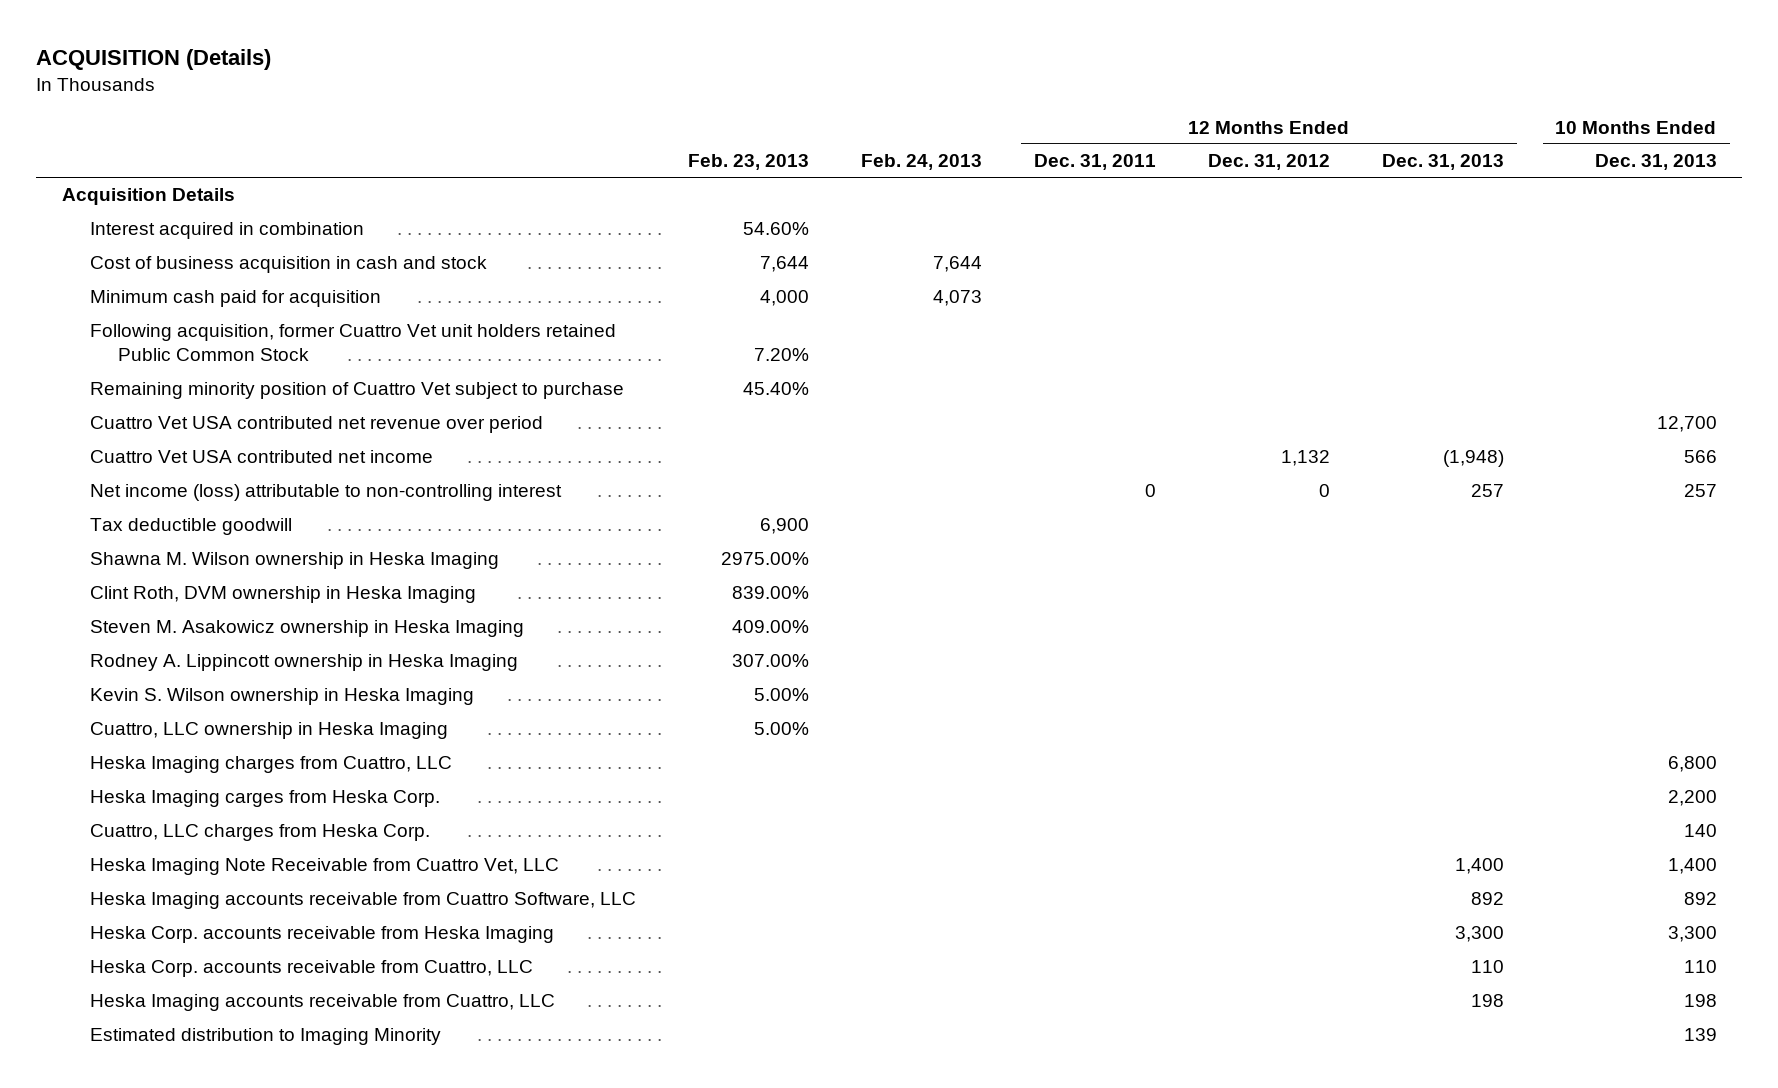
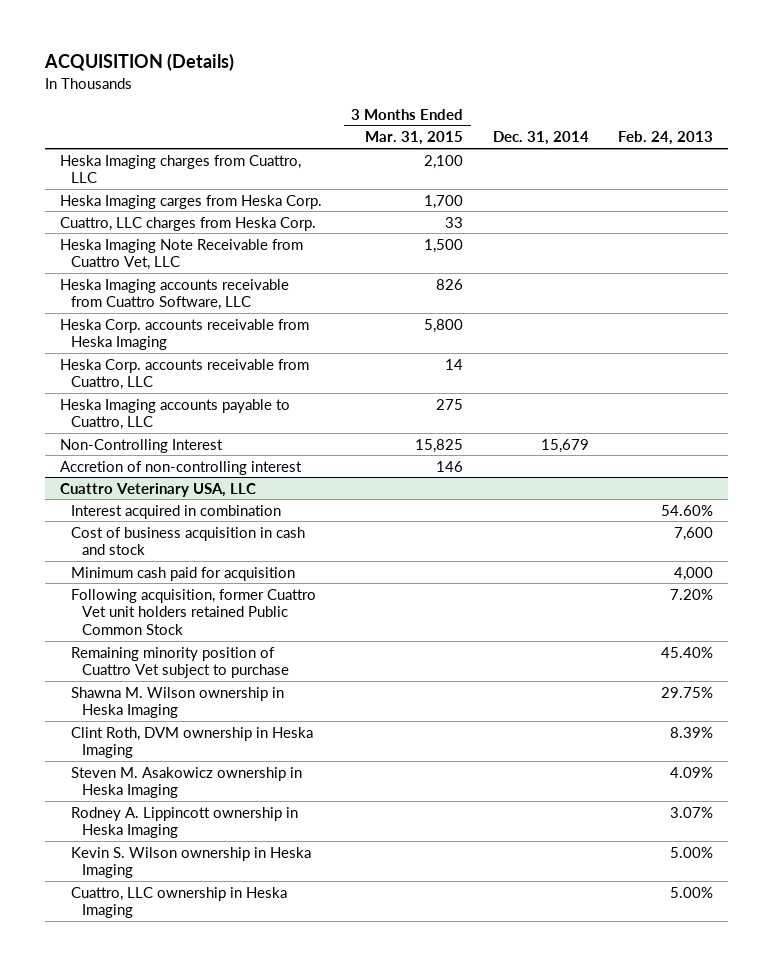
- | Feb. 23, 2013 | Feb. 24, 2013 | 12 Months Ended Dec. 31, 2011 | 12 Months Ended Dec. 31, 2012 | 12 Months Ended Dec. 31, 2013 | 10 Months Ended Dec. 31, 2013
+ | 3 Months Ended Mar. 31, 2015 | Dec. 31, 2014 | Feb. 24, 2013
- Acquisition Details
- Interest acquired in combination | 54.60% | | | | |
- Cost of business acquisition in cash and stock | 7,644 | 7,644 | | | |
- Minimum cash paid for acquisition | 4,000 | 4,073 | | | |
- Following acquisition, former Cuattro Vet unit holders retained Public Common Stock | 7.20% | | | | |
- Remaining minority position of Cuattro Vet subject to purchase | 45.40% | | | | |
- Cuattro Vet USA contributed net revenue over period | | | | | | 12,700
- Cuattro Vet USA contributed net income | | | | 1,132 | (1,948) | 566
- Net income (loss) attributable to non-controlling interest | | | 0 | 0 | 257 | 257
- Tax deductible goodwill | 6,900 | | | | |
- Shawna M. Wilson ownership in Heska Imaging | 2975.00% | | | | |
- Clint Roth, DVM ownership in Heska Imaging | 839.00% | | | | |
- Steven M. Asakowicz ownership in Heska Imaging | 409.00% | | | | |
- Rodney A. Lippincott ownership in Heska Imaging | 307.00% | | | | |
- Kevin S. Wilson ownership in Heska Imaging | 5.00% | | | | |
- Cuattro, LLC ownership in Heska Imaging | 5.00% | | | | |
- Heska Imaging accounts receivable from Cuattro, LLC | | | | | 198 | 198
- Estimated distribution to Imaging Minority | | | | | | 139
+ Heska Imaging accounts payable to Cuattro, LLC | 275 | |
+ Non-Controlling Interest | 15,825 | 15,679 |
+ Accretion of non-controlling interest | 146 | |
+ Cuattro Veterinary USA, LLC
+ Interest acquired in combination | | | 54.60%
+ Cost of business acquisition in cash and stock | | | 7,600
+ Minimum cash paid for acquisition | | | 4,000
+ Following acquisition, former Cuattro Vet unit holders retained Public Common Stock | | | 7.20%
+ Remaining minority position of Cuattro Vet subject to purchase | | | 45.40%
+ Shawna M. Wilson ownership in Heska Imaging | | | 29.75%
+ Clint Roth, DVM ownership in Heska Imaging | | | 8.39%
+ Steven M. Asakowicz ownership in Heska Imaging | | | 4.09%
+ Rodney A. Lippincott ownership in Heska Imaging | | | 3.07%
+ Kevin S. Wilson ownership in Heska Imaging | | | 5.00%
+ Cuattro, LLC ownership in Heska Imaging | | | 5.00%

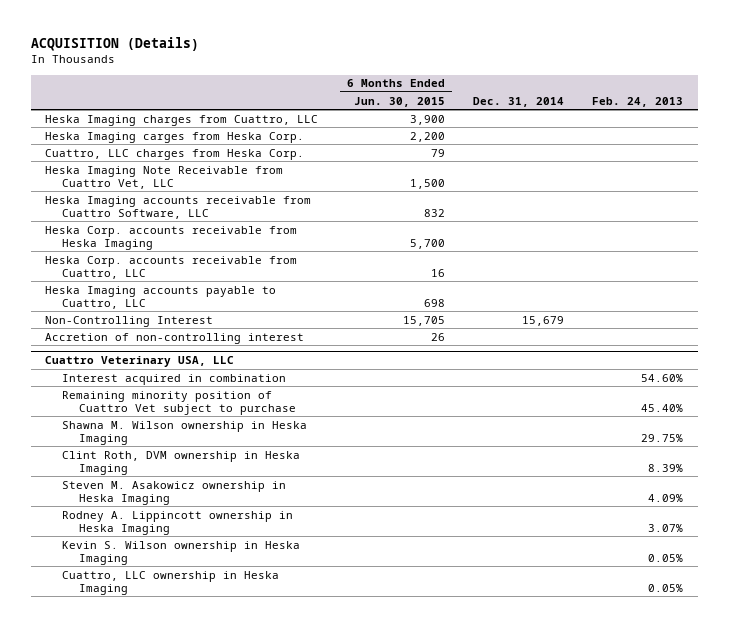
- | 3 Months Ended Mar. 31, 2015 | Dec. 31, 2014 | Feb. 24, 2013
+ | 6 Months Ended Jun. 30, 2015 | Dec. 31, 2014 | Feb. 24, 2013
@ Cuattro Veterinary USA, LLC
- Cost of business acquisition in cash and stock | | | 7,600
- Minimum cash paid for acquisition | | | 4,000
- Following acquisition, former Cuattro Vet unit holders retained Public Common Stock | | | 7.20%
- Kevin S. Wilson ownership in Heska Imaging | | | 5.00%
- Cuattro, LLC ownership in Heska Imaging | | | 5.00%
+ Kevin S. Wilson ownership in Heska Imaging | | | 0.05%
+ Cuattro, LLC ownership in Heska Imaging | | | 0.05%

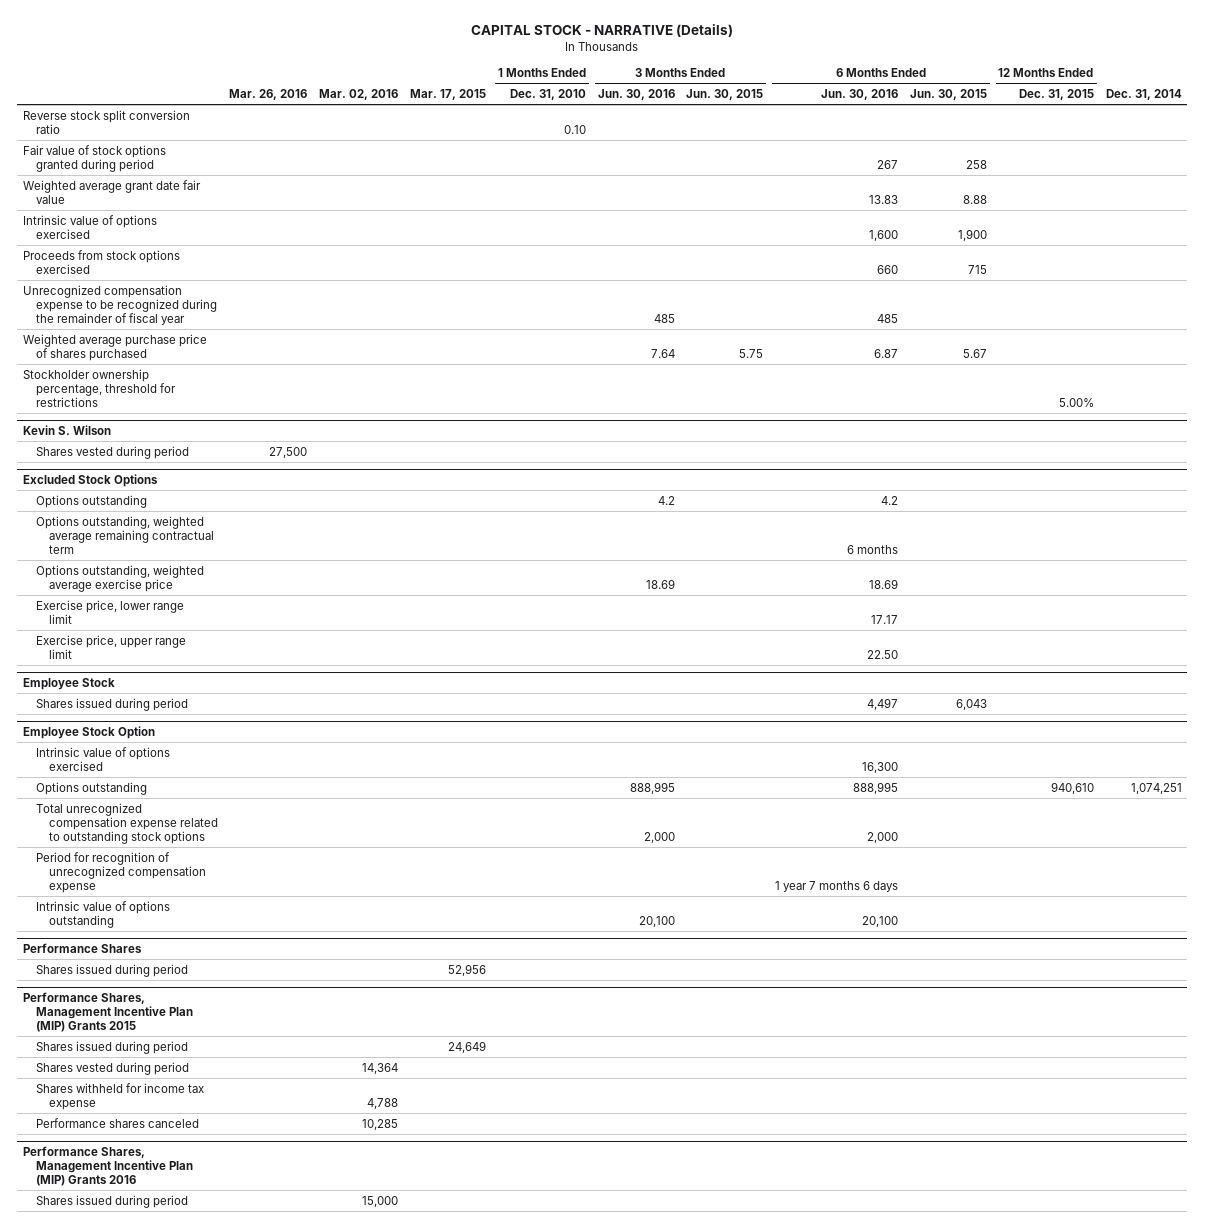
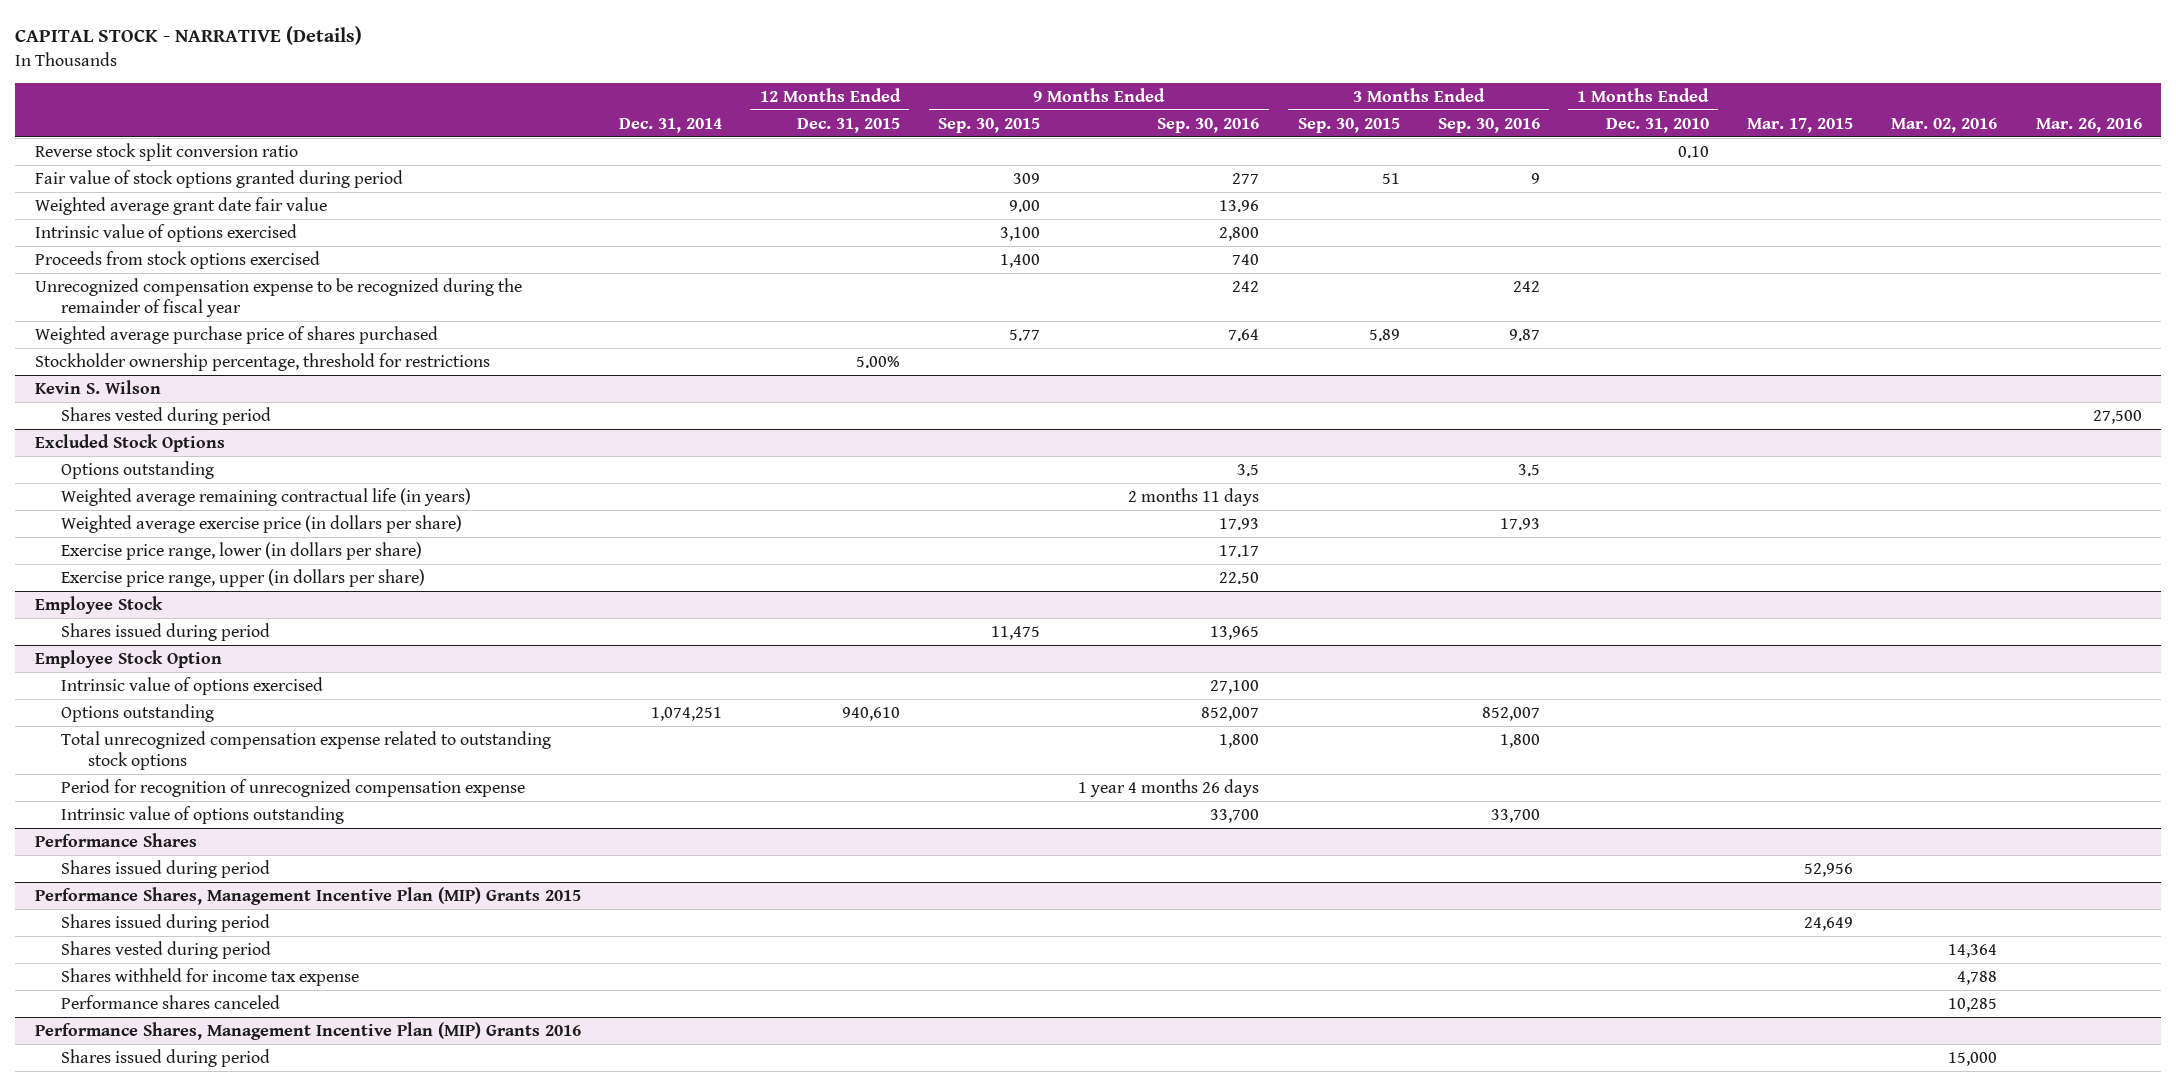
- | Mar. 26, 2016 | Mar. 02, 2016 | Mar. 17, 2015 | 1 Months Ended Dec. 31, 2010 | 3 Months Ended Jun. 30, 2016 | 3 Months Ended Jun. 30, 2015 | 6 Months Ended Jun. 30, 2016 | 6 Months Ended Jun. 30, 2015 | 12 Months Ended Dec. 31, 2015 | Dec. 31, 2014
+ | Dec. 31, 2014 | 12 Months Ended Dec. 31, 2015 | 9 Months Ended Sep. 30, 2015 | 9 Months Ended Sep. 30, 2016 | 3 Months Ended Sep. 30, 2015 | 3 Months Ended Sep. 30, 2016 | 1 Months Ended Dec. 31, 2010 | Mar. 17, 2015 | Mar. 02, 2016 | Mar. 26, 2016
@ Excluded Stock Options
- Options outstanding, weighted average remaining contractual term | | | | | | | 6 months | | |
- Options outstanding, weighted average exercise price | | | | | 18.69 | | 18.69 | | |
- Exercise price, lower range limit | | | | | | | 17.17 | | |
- Exercise price, upper range limit | | | | | | | 22.50 | | |
+ Weighted average remaining contractual life (in years) | | | | 2 months 11 days | | | | | |
+ Weighted average exercise price (in dollars per share) | | | | 17.93 | | 17.93 | | | |
+ Exercise price range, lower (in dollars per share) | | | | 17.17 | | | | | |
+ Exercise price range, upper (in dollars per share) | | | | 22.50 | | | | | |

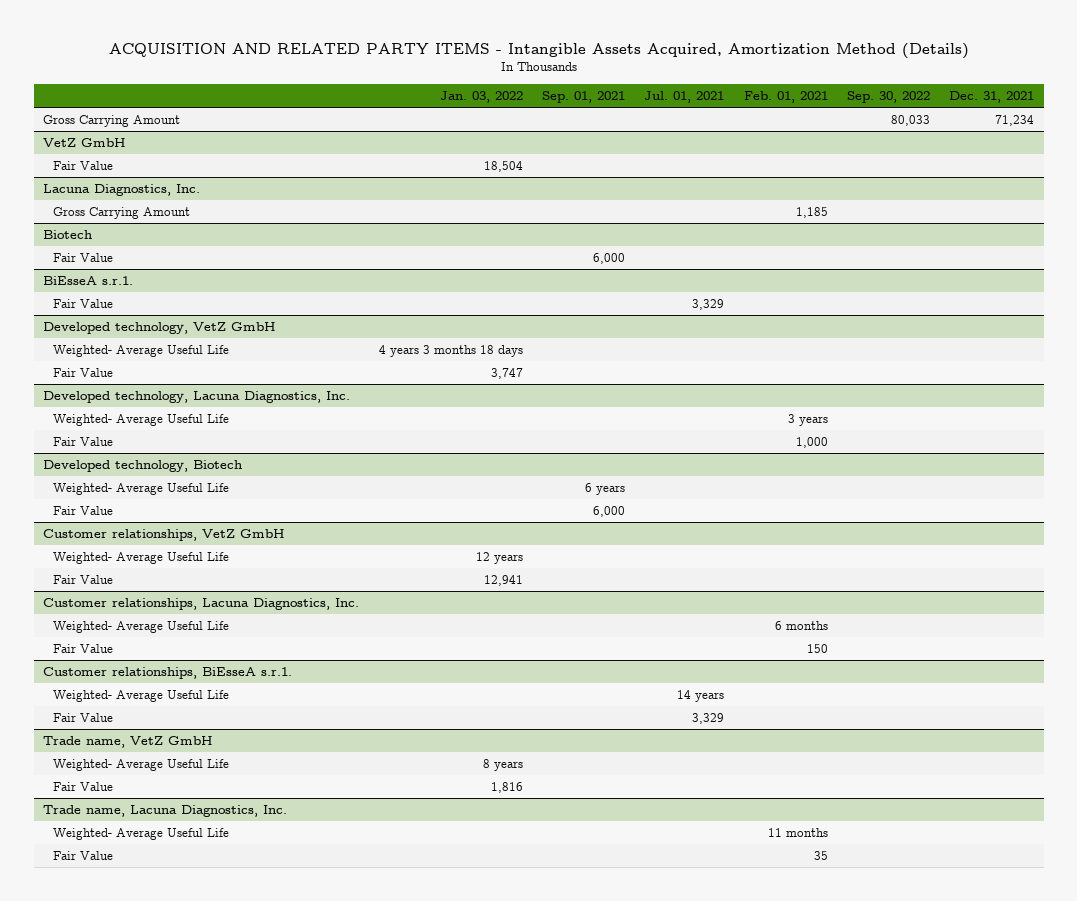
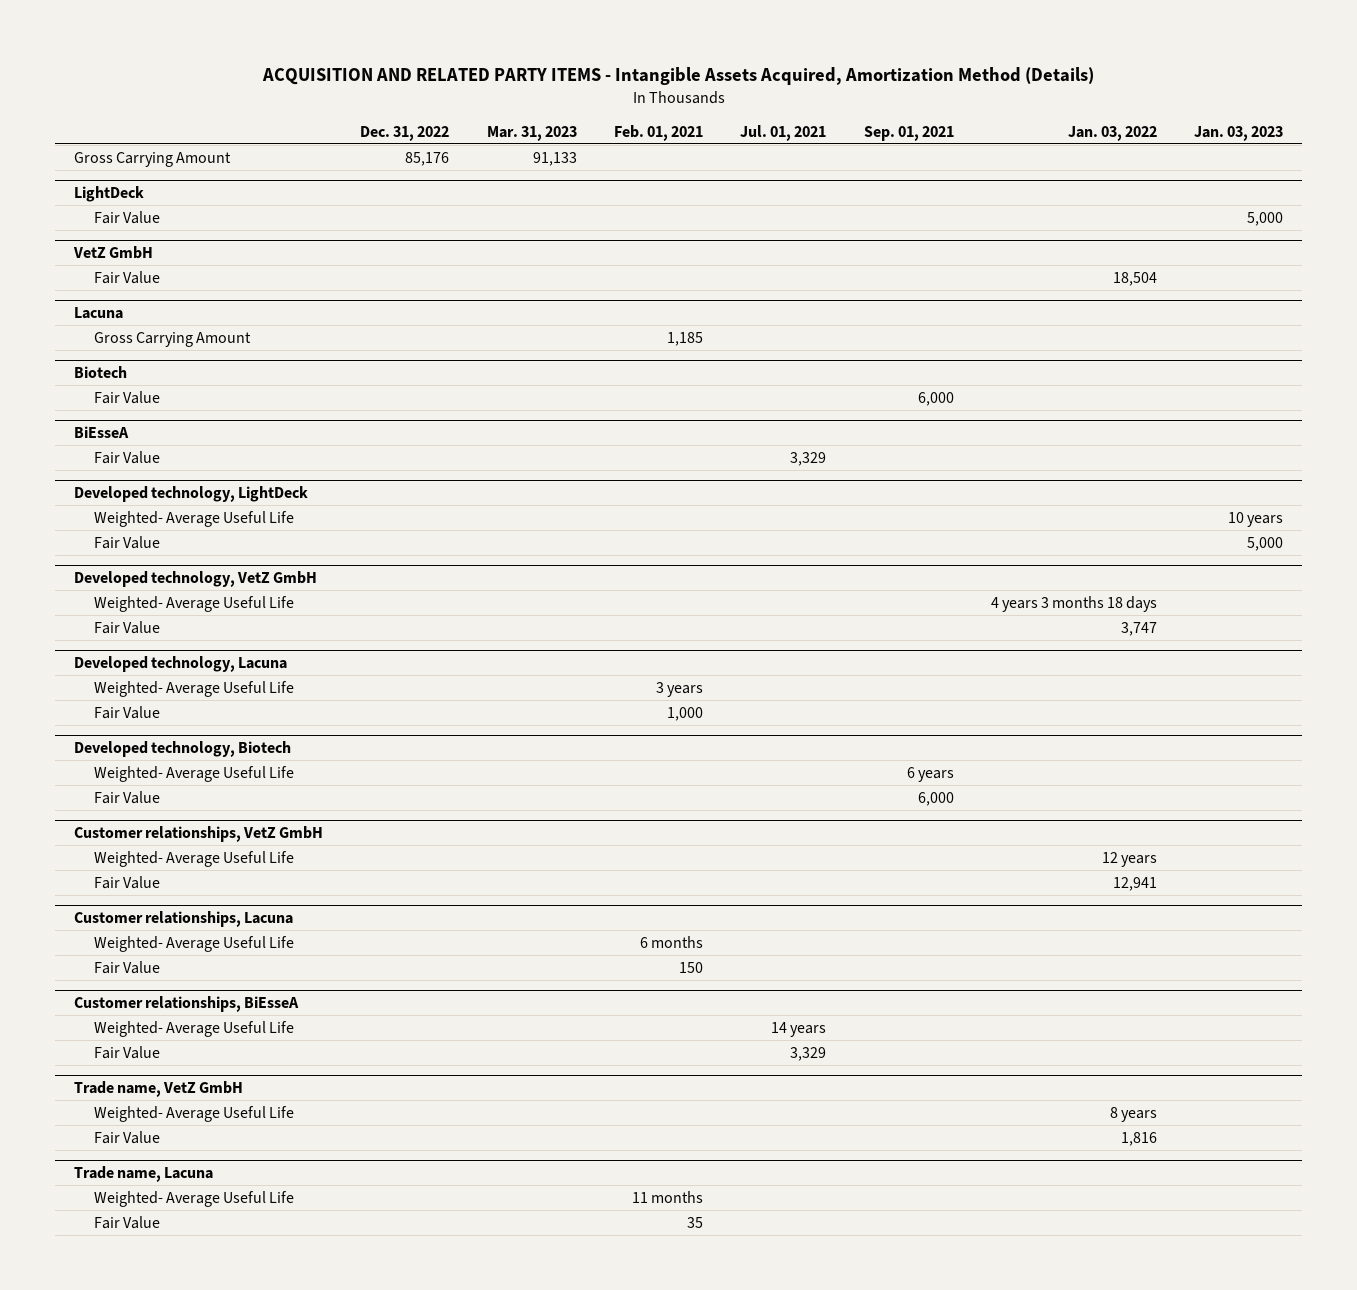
- | Jan. 03, 2022 | Sep. 01, 2021 | Jul. 01, 2021 | Feb. 01, 2021 | Sep. 30, 2022 | Dec. 31, 2021
+ | Dec. 31, 2022 | Mar. 31, 2023 | Feb. 01, 2021 | Jul. 01, 2021 | Sep. 01, 2021 | Jan. 03, 2022 | Jan. 03, 2023
+ LightDeck
+ Fair Value | | | | | | | 5,000
- Lacuna Diagnostics, Inc.
+ Lacuna
- BiEsseA s.r.1.
+ BiEsseA
+ Developed technology, LightDeck
+ Weighted- Average Useful Life | | | | | | | 10 years
+ Fair Value | | | | | | | 5,000
- Developed technology, Lacuna Diagnostics, Inc.
+ Developed technology, Lacuna
- Customer relationships, Lacuna Diagnostics, Inc.
+ Customer relationships, Lacuna
- Customer relationships, BiEsseA s.r.1.
+ Customer relationships, BiEsseA
- Trade name, Lacuna Diagnostics, Inc.
+ Trade name, Lacuna

